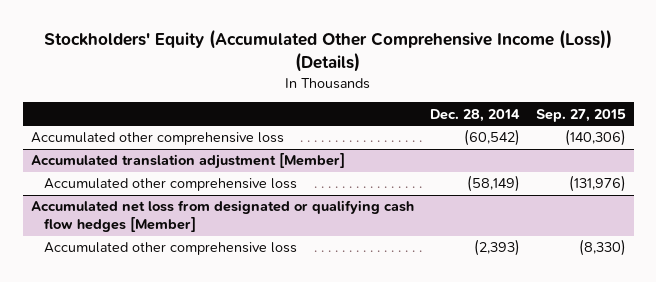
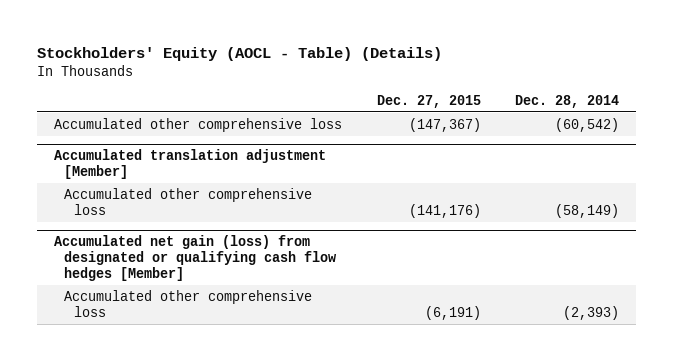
- Stockholders' Equity (Accumulated Other Comprehensive Income (Loss)) (Details)
+ Stockholders' Equity (AOCL - Table) (Details)
- | Dec. 28, 2014 | Sep. 27, 2015
+ | Dec. 27, 2015 | Dec. 28, 2014
- Accumulated net loss from designated or qualifying cash flow hedges [Member]
+ Accumulated net gain (loss) from designated or qualifying cash flow hedges [Member]

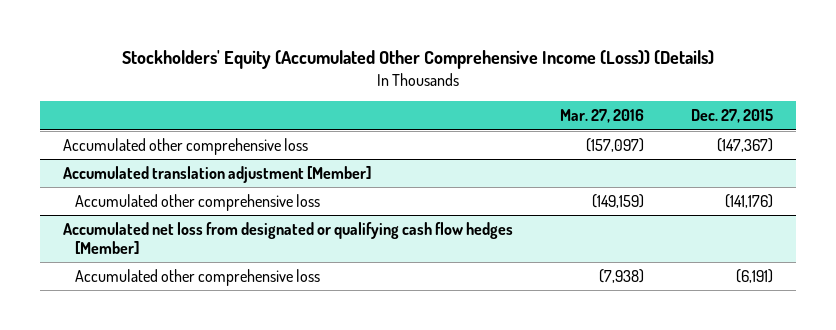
- Stockholders' Equity (AOCL - Table) (Details)
+ Stockholders' Equity (Accumulated Other Comprehensive Income (Loss)) (Details)
- | Dec. 27, 2015 | Dec. 28, 2014
+ | Mar. 27, 2016 | Dec. 27, 2015
- Accumulated net gain (loss) from designated or qualifying cash flow hedges [Member]
+ Accumulated net loss from designated or qualifying cash flow hedges [Member]

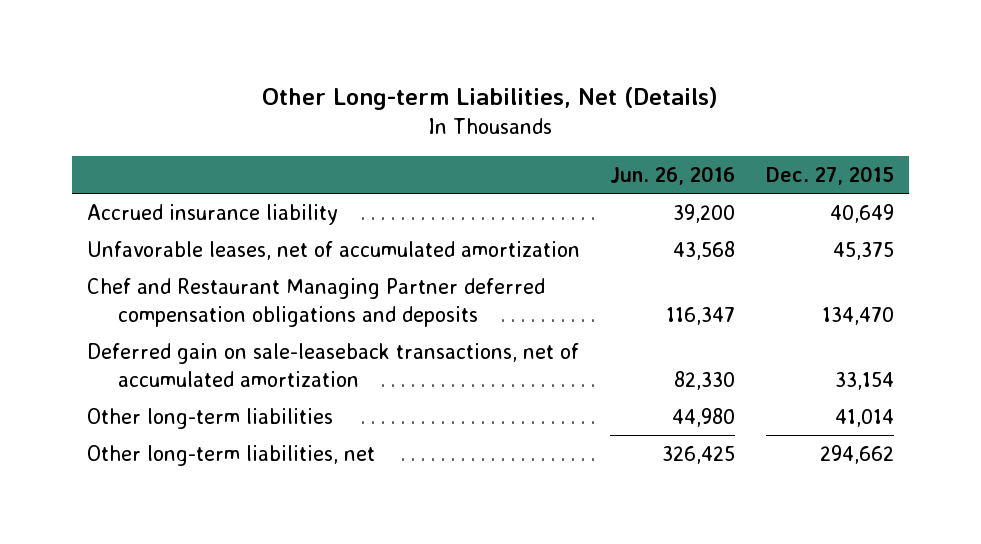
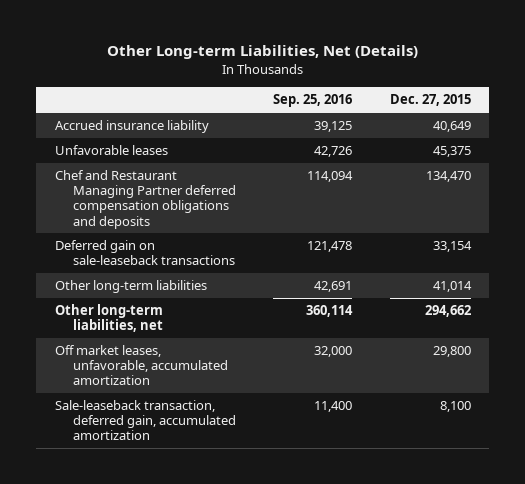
- | Jun. 26, 2016 | Dec. 27, 2015
+ | Sep. 25, 2016 | Dec. 27, 2015
- Unfavorable leases, net of accumulated amortization | 43,568 | 45,375
+ Unfavorable leases | 42,726 | 45,375
- Deferred gain on sale-leaseback transactions, net of accumulated amortization | 82,330 | 33,154
+ Deferred gain on sale-leaseback transactions | 121,478 | 33,154
+ Off market leases, unfavorable, accumulated amortization | 32,000 | 29,800
+ Sale-leaseback transaction, deferred gain, accumulated amortization | 11,400 | 8,100

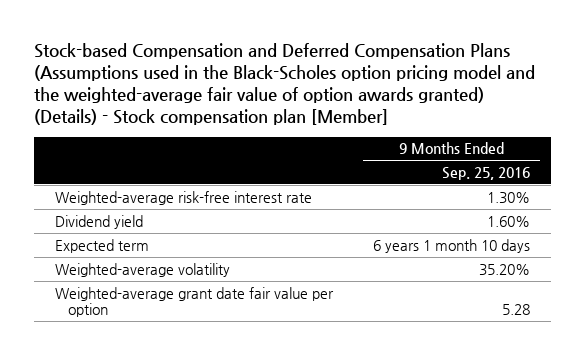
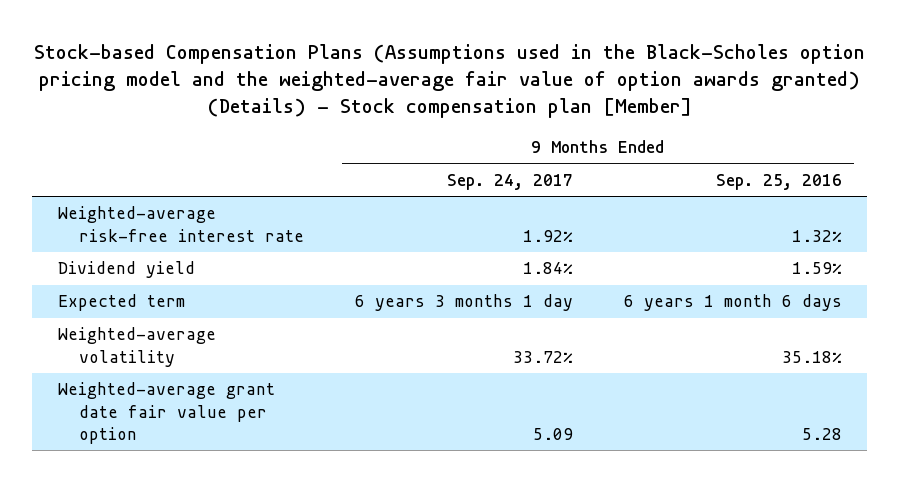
- Stock-based Compensation and Deferred Compensation Plans (Assumptions used in the Black-Scholes option pricing model and the weighted-average fair value of option awards granted) (Details) - Stock compensation plan [Member]
+ Stock-based Compensation Plans (Assumptions used in the Black-Scholes option pricing model and the weighted-average fair value of option awards granted) (Details) - Stock compensation plan [Member]
- | 9 Months Ended Sep. 25, 2016
+ | 9 Months Ended Sep. 24, 2017 | 9 Months Ended Sep. 25, 2016
- Weighted-average risk-free interest rate | 1.30%
- Dividend yield | 1.60%
- Expected term | 6 years 1 month 10 days
- Weighted-average volatility | 35.20%
+ Weighted-average risk-free interest rate | 1.92% | 1.32%
+ Dividend yield | 1.84% | 1.59%
+ Expected term | 6 years 3 months 1 day | 6 years 1 month 6 days
+ Weighted-average volatility | 33.72% | 35.18%

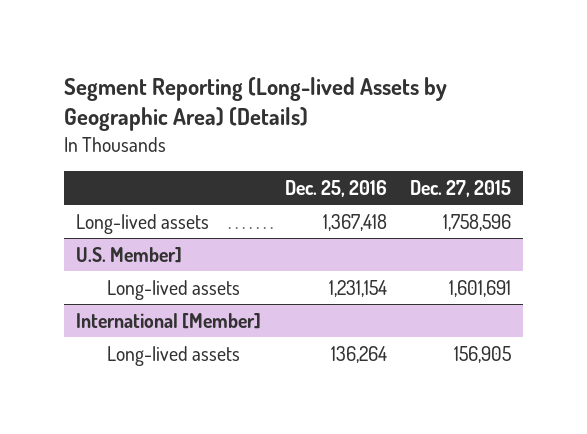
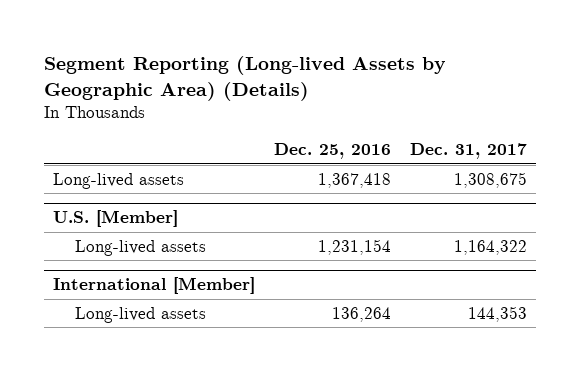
- | Dec. 25, 2016 | Dec. 27, 2015
+ | Dec. 25, 2016 | Dec. 31, 2017
- U.S. Member]
+ U.S. [Member]

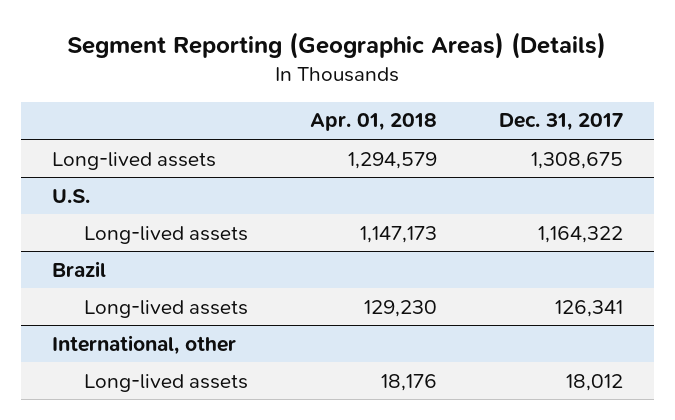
- Segment Reporting (Long-lived Assets by Geographic Area) (Details)
+ Segment Reporting (Geographic Areas) (Details)
- | Dec. 25, 2016 | Dec. 31, 2017
+ | Apr. 01, 2018 | Dec. 31, 2017
- U.S. [Member]
+ U.S.
- International [Member]
- Long-lived assets | 136,264 | 144,353
+ Brazil
+ Long-lived assets | 129,230 | 126,341
+ International, other
+ Long-lived assets | 18,176 | 18,012

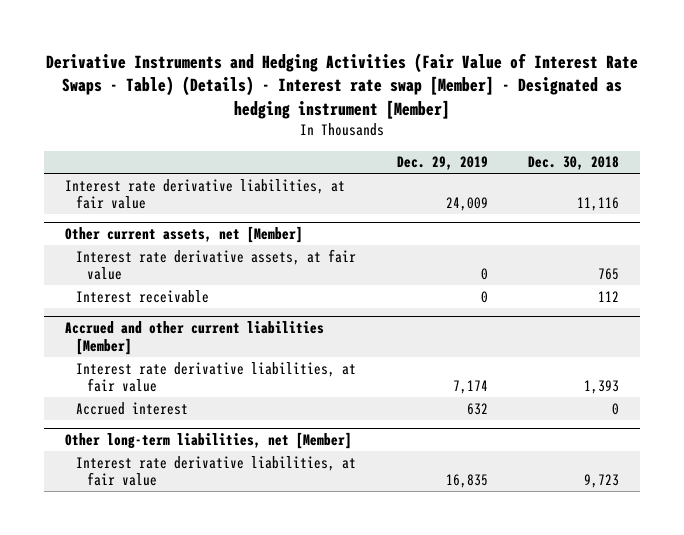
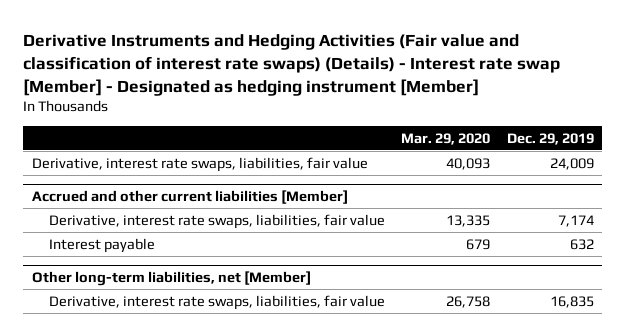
- Derivative Instruments and Hedging Activities (Fair Value of Interest Rate Swaps - Table) (Details) - Interest rate swap [Member] - Designated as hedging instrument [Member]
+ Derivative Instruments and Hedging Activities (Fair value and classification of interest rate swaps) (Details) - Interest rate swap [Member] - Designated as hedging instrument [Member]
- | Dec. 29, 2019 | Dec. 30, 2018
+ | Mar. 29, 2020 | Dec. 29, 2019
- Interest rate derivative liabilities, at fair value | 24,009 | 11,116
- Other current assets, net [Member]
- Interest rate derivative assets, at fair value | 0 | 765
- Interest receivable | 0 | 112
+ Derivative, interest rate swaps, liabilities, fair value | 40,093 | 24,009
@ Accrued and other current liabilities [Member]
- Interest rate derivative liabilities, at fair value | 7,174 | 1,393
- Accrued interest | 632 | 0
+ Derivative, interest rate swaps, liabilities, fair value | 13,335 | 7,174
+ Interest payable | 679 | 632
@ Other long-term liabilities, net [Member]
- Interest rate derivative liabilities, at fair value | 16,835 | 9,723
+ Derivative, interest rate swaps, liabilities, fair value | 26,758 | 16,835

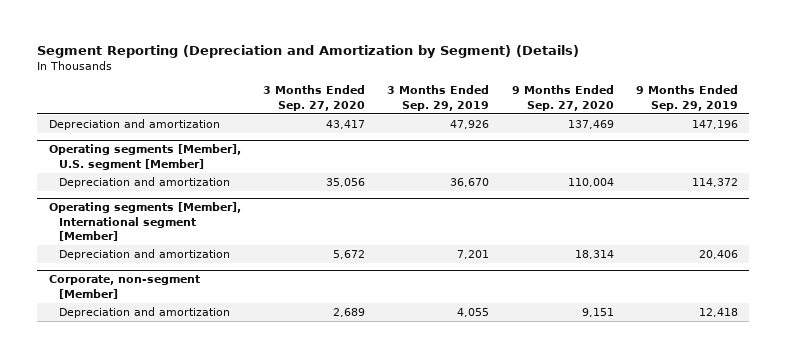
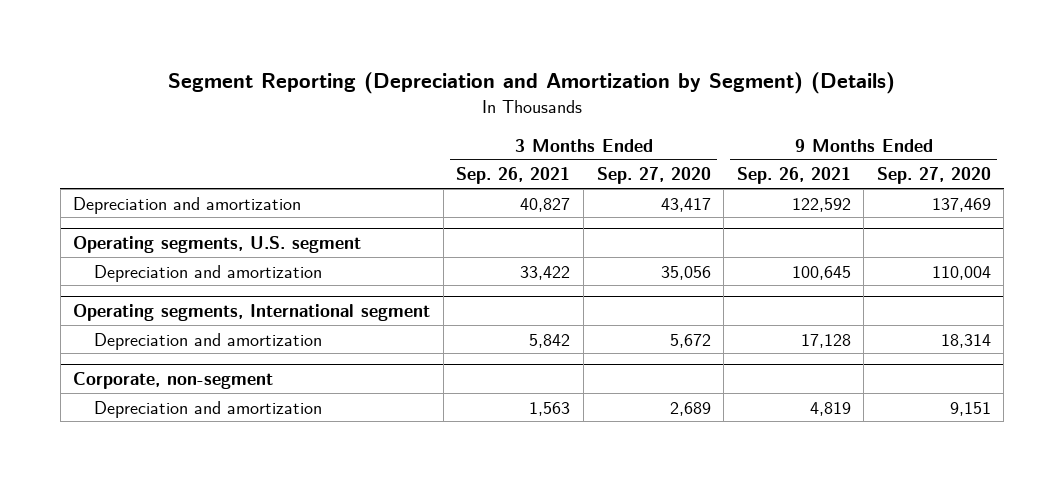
- | 3 Months Ended Sep. 27, 2020 | 3 Months Ended Sep. 29, 2019 | 9 Months Ended Sep. 27, 2020 | 9 Months Ended Sep. 29, 2019
+ | 3 Months Ended Sep. 26, 2021 | 3 Months Ended Sep. 27, 2020 | 9 Months Ended Sep. 26, 2021 | 9 Months Ended Sep. 27, 2020
- Operating segments [Member], U.S. segment [Member]
+ Operating segments, U.S. segment
- Operating segments [Member], International segment [Member]
+ Operating segments, International segment
- Corporate, non-segment [Member]
+ Corporate, non-segment

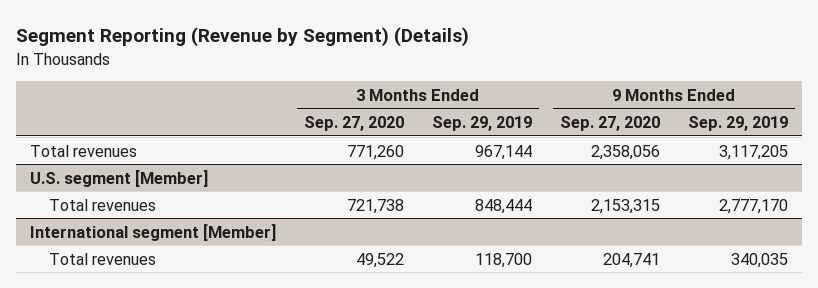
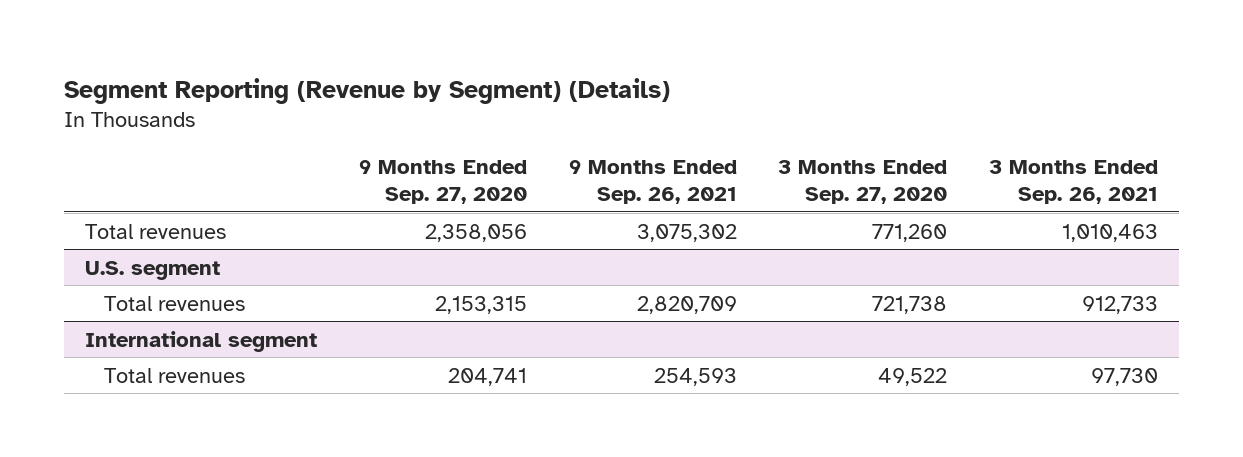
- | 3 Months Ended Sep. 27, 2020 | 3 Months Ended Sep. 29, 2019 | 9 Months Ended Sep. 27, 2020 | 9 Months Ended Sep. 29, 2019
+ | 9 Months Ended Sep. 27, 2020 | 9 Months Ended Sep. 26, 2021 | 3 Months Ended Sep. 27, 2020 | 3 Months Ended Sep. 26, 2021
- U.S. segment [Member]
+ U.S. segment
- International segment [Member]
+ International segment

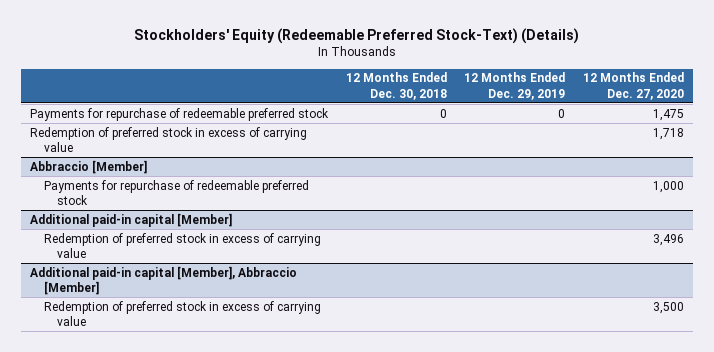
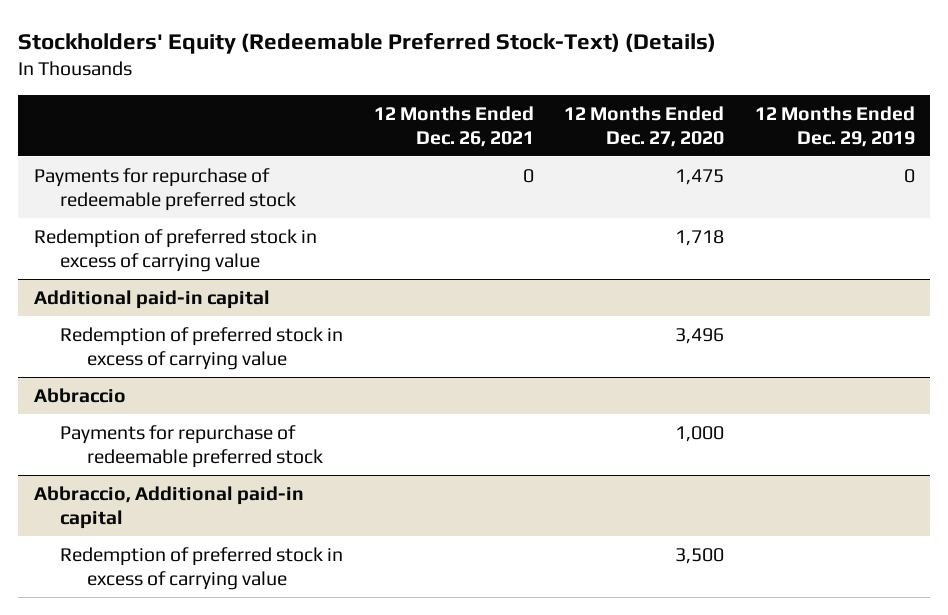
- | 12 Months Ended Dec. 30, 2018 | 12 Months Ended Dec. 29, 2019 | 12 Months Ended Dec. 27, 2020
+ | 12 Months Ended Dec. 26, 2021 | 12 Months Ended Dec. 27, 2020 | 12 Months Ended Dec. 29, 2019
- Abbraccio [Member]
- Payments for repurchase of redeemable preferred stock | | | 1,000
- Additional paid-in capital [Member]
+ Additional paid-in capital
- Additional paid-in capital [Member], Abbraccio [Member]
+ Abbraccio
+ Payments for repurchase of redeemable preferred stock | | 1,000 |
+ Abbraccio, Additional paid-in capital

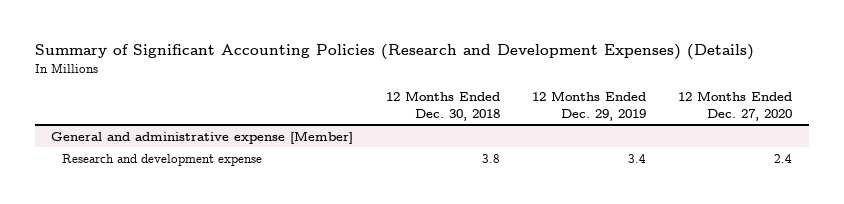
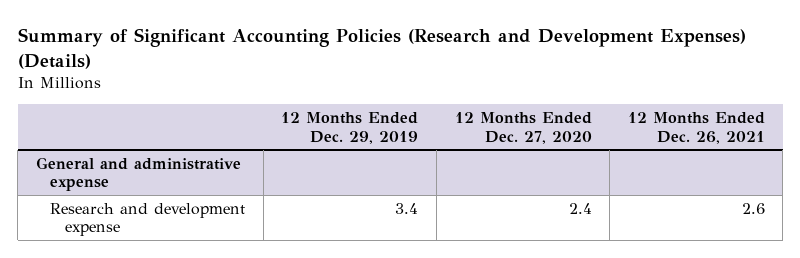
- | 12 Months Ended Dec. 30, 2018 | 12 Months Ended Dec. 29, 2019 | 12 Months Ended Dec. 27, 2020
+ | 12 Months Ended Dec. 29, 2019 | 12 Months Ended Dec. 27, 2020 | 12 Months Ended Dec. 26, 2021
- General and administrative expense [Member]
+ General and administrative expense

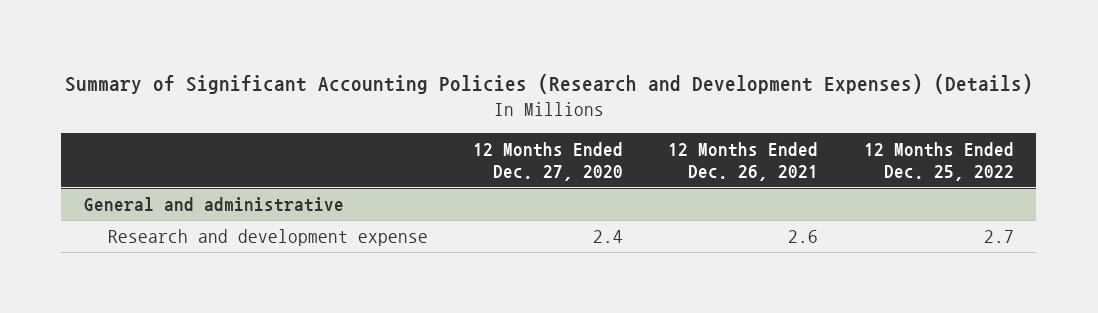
- | 12 Months Ended Dec. 29, 2019 | 12 Months Ended Dec. 27, 2020 | 12 Months Ended Dec. 26, 2021
+ | 12 Months Ended Dec. 27, 2020 | 12 Months Ended Dec. 26, 2021 | 12 Months Ended Dec. 25, 2022
- General and administrative expense
+ General and administrative

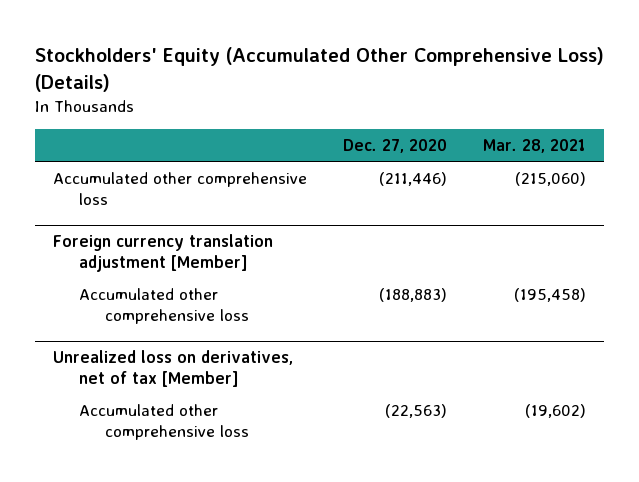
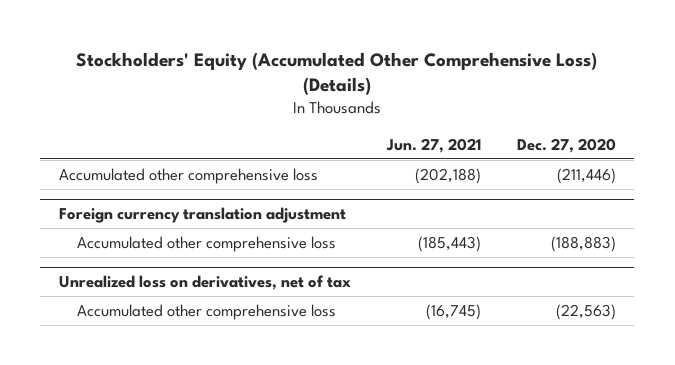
- | Dec. 27, 2020 | Mar. 28, 2021
+ | Jun. 27, 2021 | Dec. 27, 2020
- Foreign currency translation adjustment [Member]
+ Foreign currency translation adjustment
- Unrealized loss on derivatives, net of tax [Member]
+ Unrealized loss on derivatives, net of tax

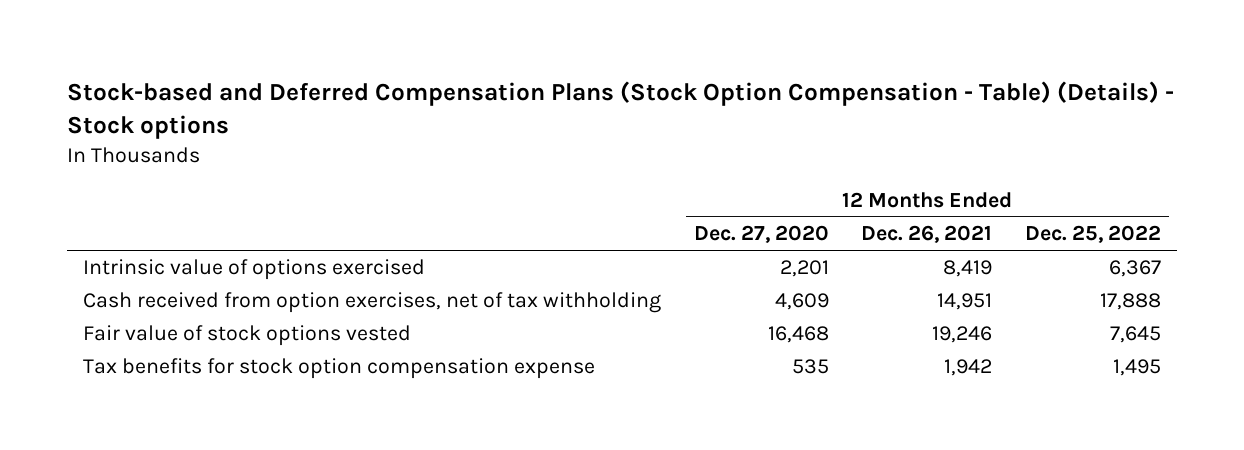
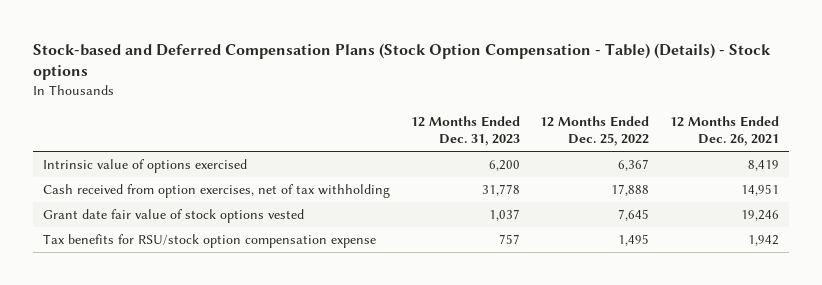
- | 12 Months Ended Dec. 27, 2020 | 12 Months Ended Dec. 26, 2021 | 12 Months Ended Dec. 25, 2022
+ | 12 Months Ended Dec. 31, 2023 | 12 Months Ended Dec. 25, 2022 | 12 Months Ended Dec. 26, 2021
- Fair value of stock options vested | 16,468 | 19,246 | 7,645
- Tax benefits for stock option compensation expense | 535 | 1,942 | 1,495
+ Grant date fair value of stock options vested | 1,037 | 7,645 | 19,246
+ Tax benefits for RSU/stock option compensation expense | 757 | 1,495 | 1,942

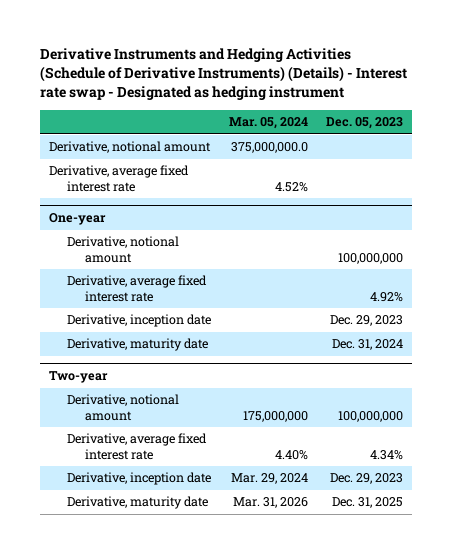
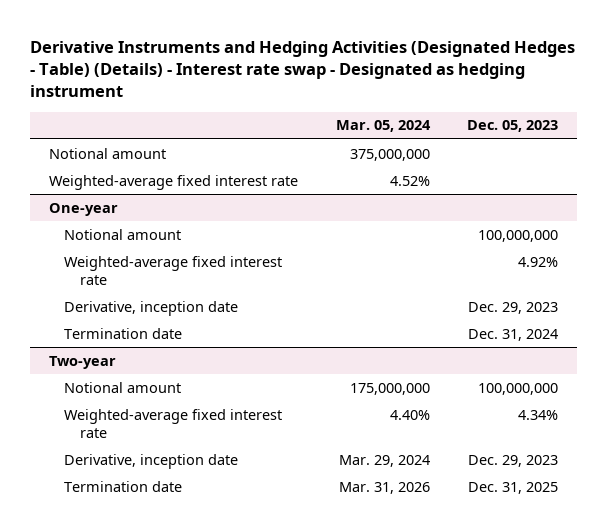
- Derivative Instruments and Hedging Activities (Schedule of Derivative Instruments) (Details) - Interest rate swap - Designated as hedging instrument
+ Derivative Instruments and Hedging Activities (Designated Hedges - Table) (Details) - Interest rate swap - Designated as hedging instrument
- Derivative, notional amount | 375,000,000.0 |
- Derivative, average fixed interest rate | 4.52% |
+ Notional amount | 375,000,000 |
+ Weighted-average fixed interest rate | 4.52% |
@ One-year
- Derivative, notional amount | | 100,000,000
- Derivative, average fixed interest rate | | 4.92%
+ Notional amount | | 100,000,000
+ Weighted-average fixed interest rate | | 4.92%
- Derivative, maturity date | | Dec. 31, 2024
+ Termination date | | Dec. 31, 2024
@ Two-year
- Derivative, notional amount | 175,000,000 | 100,000,000
- Derivative, average fixed interest rate | 4.40% | 4.34%
+ Notional amount | 175,000,000 | 100,000,000
+ Weighted-average fixed interest rate | 4.40% | 4.34%
- Derivative, maturity date | Mar. 31, 2026 | Dec. 31, 2025
+ Termination date | Mar. 31, 2026 | Dec. 31, 2025

